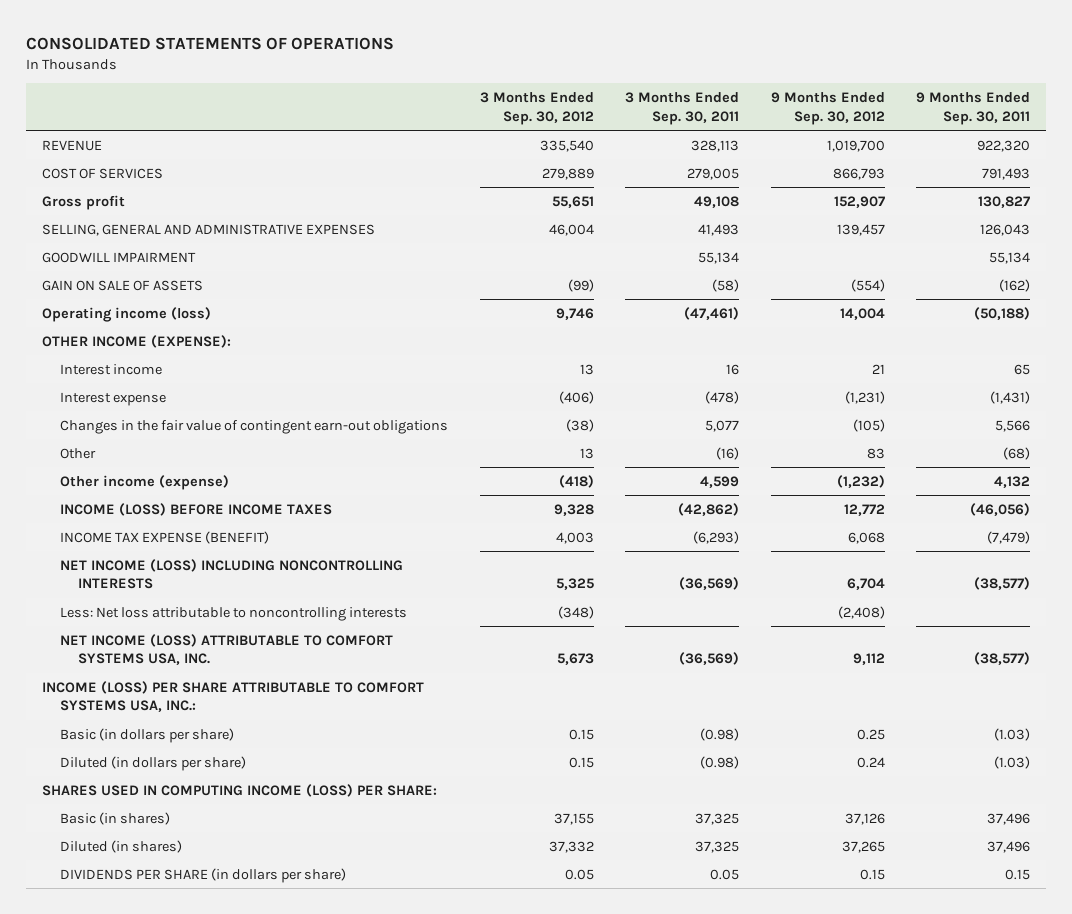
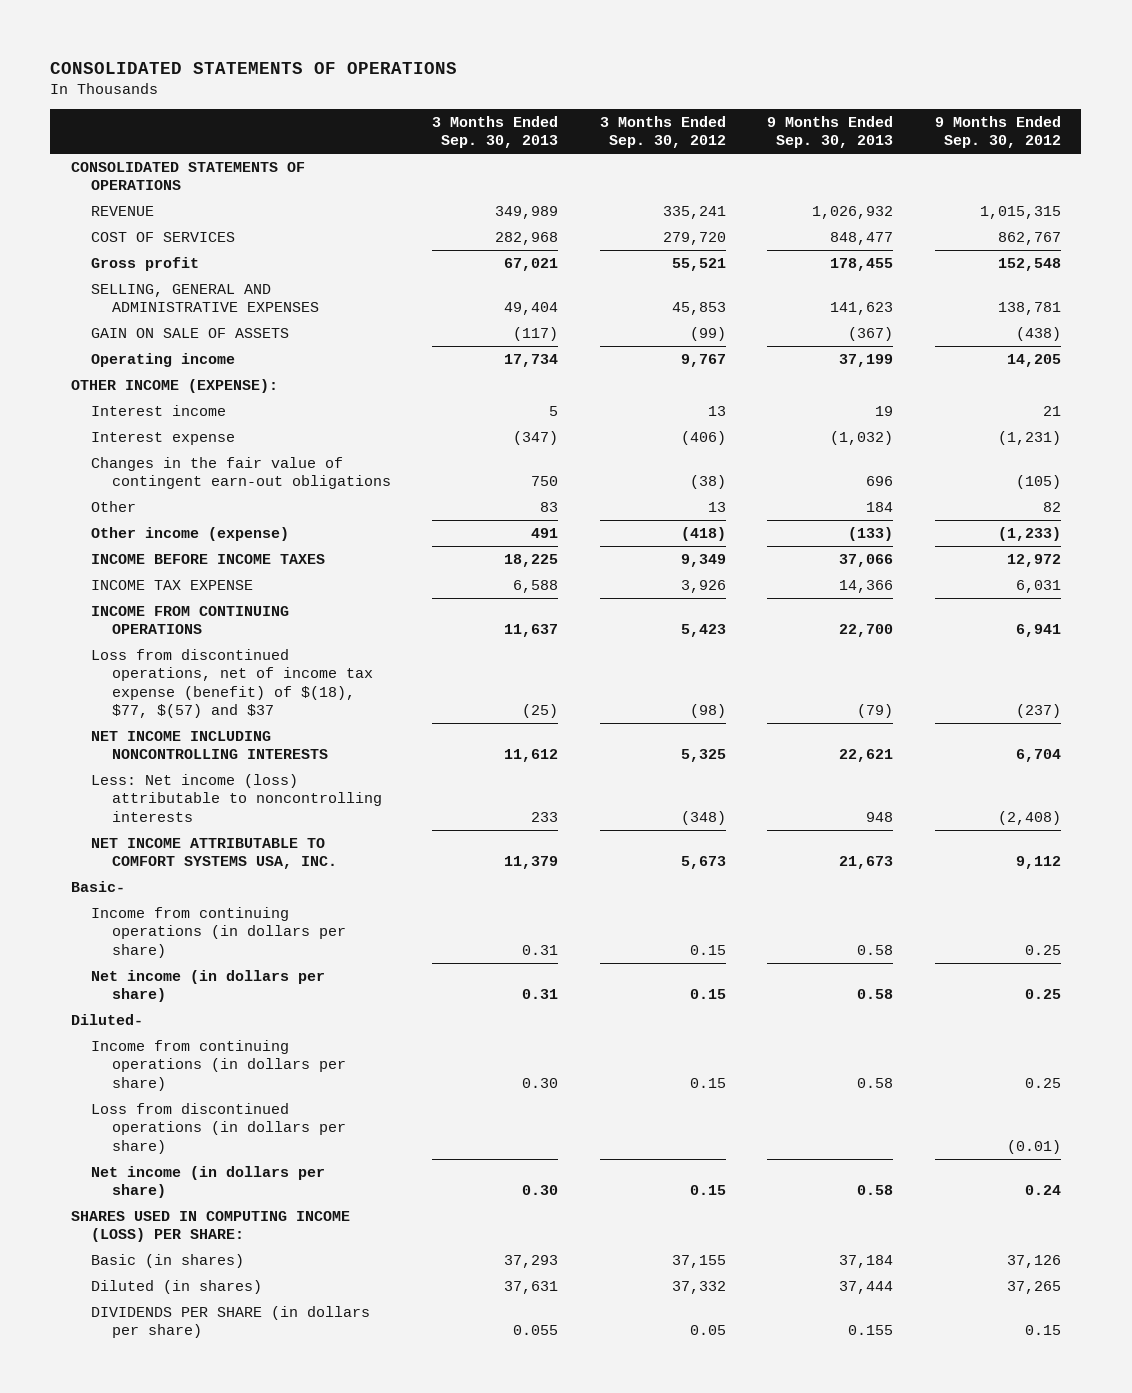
- | 3 Months Ended Sep. 30, 2012 | 3 Months Ended Sep. 30, 2011 | 9 Months Ended Sep. 30, 2012 | 9 Months Ended Sep. 30, 2011
+ | 3 Months Ended Sep. 30, 2013 | 3 Months Ended Sep. 30, 2012 | 9 Months Ended Sep. 30, 2013 | 9 Months Ended Sep. 30, 2012
- REVENUE | 335,540 | 328,113 | 1,019,700 | 922,320
- COST OF SERVICES | 279,889 | 279,005 | 866,793 | 791,493
- Gross profit | 55,651 | 49,108 | 152,907 | 130,827
- SELLING, GENERAL AND ADMINISTRATIVE EXPENSES | 46,004 | 41,493 | 139,457 | 126,043
- GOODWILL IMPAIRMENT | | 55,134 | | 55,134
- GAIN ON SALE OF ASSETS | (99) | (58) | (554) | (162)
- Operating income (loss) | 9,746 | (47,461) | 14,004 | (50,188)
+ CONSOLIDATED STATEMENTS OF OPERATIONS
+ REVENUE | 349,989 | 335,241 | 1,026,932 | 1,015,315
+ COST OF SERVICES | 282,968 | 279,720 | 848,477 | 862,767
+ Gross profit | 67,021 | 55,521 | 178,455 | 152,548
+ SELLING, GENERAL AND ADMINISTRATIVE EXPENSES | 49,404 | 45,853 | 141,623 | 138,781
+ GAIN ON SALE OF ASSETS | (117) | (99) | (367) | (438)
+ Operating income | 17,734 | 9,767 | 37,199 | 14,205
- Other | 13 | (16) | 83 | (68)
- Other income (expense) | (418) | 4,599 | (1,232) | 4,132
- INCOME (LOSS) BEFORE INCOME TAXES | 9,328 | (42,862) | 12,772 | (46,056)
- INCOME TAX EXPENSE (BENEFIT) | 4,003 | (6,293) | 6,068 | (7,479)
- NET INCOME (LOSS) INCLUDING NONCONTROLLING INTERESTS | 5,325 | (36,569) | 6,704 | (38,577)
- Less: Net loss attributable to noncontrolling interests | (348) | | (2,408) |
- NET INCOME (LOSS) ATTRIBUTABLE TO COMFORT SYSTEMS USA, INC. | 5,673 | (36,569) | 9,112 | (38,577)
- INCOME (LOSS) PER SHARE ATTRIBUTABLE TO COMFORT SYSTEMS USA, INC.:
- Basic (in dollars per share) | 0.15 | (0.98) | 0.25 | (1.03)
- Diluted (in dollars per share) | 0.15 | (0.98) | 0.24 | (1.03)
+ Other | 83 | 13 | 184 | 82
+ Other income (expense) | 491 | (418) | (133) | (1,233)
+ INCOME BEFORE INCOME TAXES | 18,225 | 9,349 | 37,066 | 12,972
+ INCOME TAX EXPENSE | 6,588 | 3,926 | 14,366 | 6,031
+ INCOME FROM CONTINUING OPERATIONS | 11,637 | 5,423 | 22,700 | 6,941
+ Loss from discontinued operations, net of income tax expense (benefit) of $(18), $77, $(57) and $37 | (25) | (98) | (79) | (237)
+ NET INCOME INCLUDING NONCONTROLLING INTERESTS | 11,612 | 5,325 | 22,621 | 6,704
+ Less: Net income (loss) attributable to noncontrolling interests | 233 | (348) | 948 | (2,408)
+ NET INCOME ATTRIBUTABLE TO COMFORT SYSTEMS USA, INC. | 11,379 | 5,673 | 21,673 | 9,112
+ Basic-
+ Income from continuing operations (in dollars per share) | 0.31 | 0.15 | 0.58 | 0.25
+ Net income (in dollars per share) | 0.31 | 0.15 | 0.58 | 0.25
+ Diluted-
+ Income from continuing operations (in dollars per share) | 0.30 | 0.15 | 0.58 | 0.25
+ Loss from discontinued operations (in dollars per share) | | | | (0.01)
+ Net income (in dollars per share) | 0.30 | 0.15 | 0.58 | 0.24

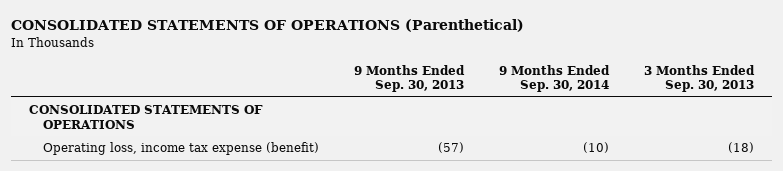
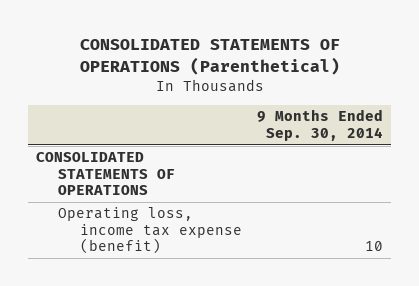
- | 9 Months Ended Sep. 30, 2013 | 9 Months Ended Sep. 30, 2014 | 3 Months Ended Sep. 30, 2013
+ | 9 Months Ended Sep. 30, 2014
- Operating loss, income tax expense (benefit) | (57) | (10) | (18)
+ Operating loss, income tax expense (benefit) | 10

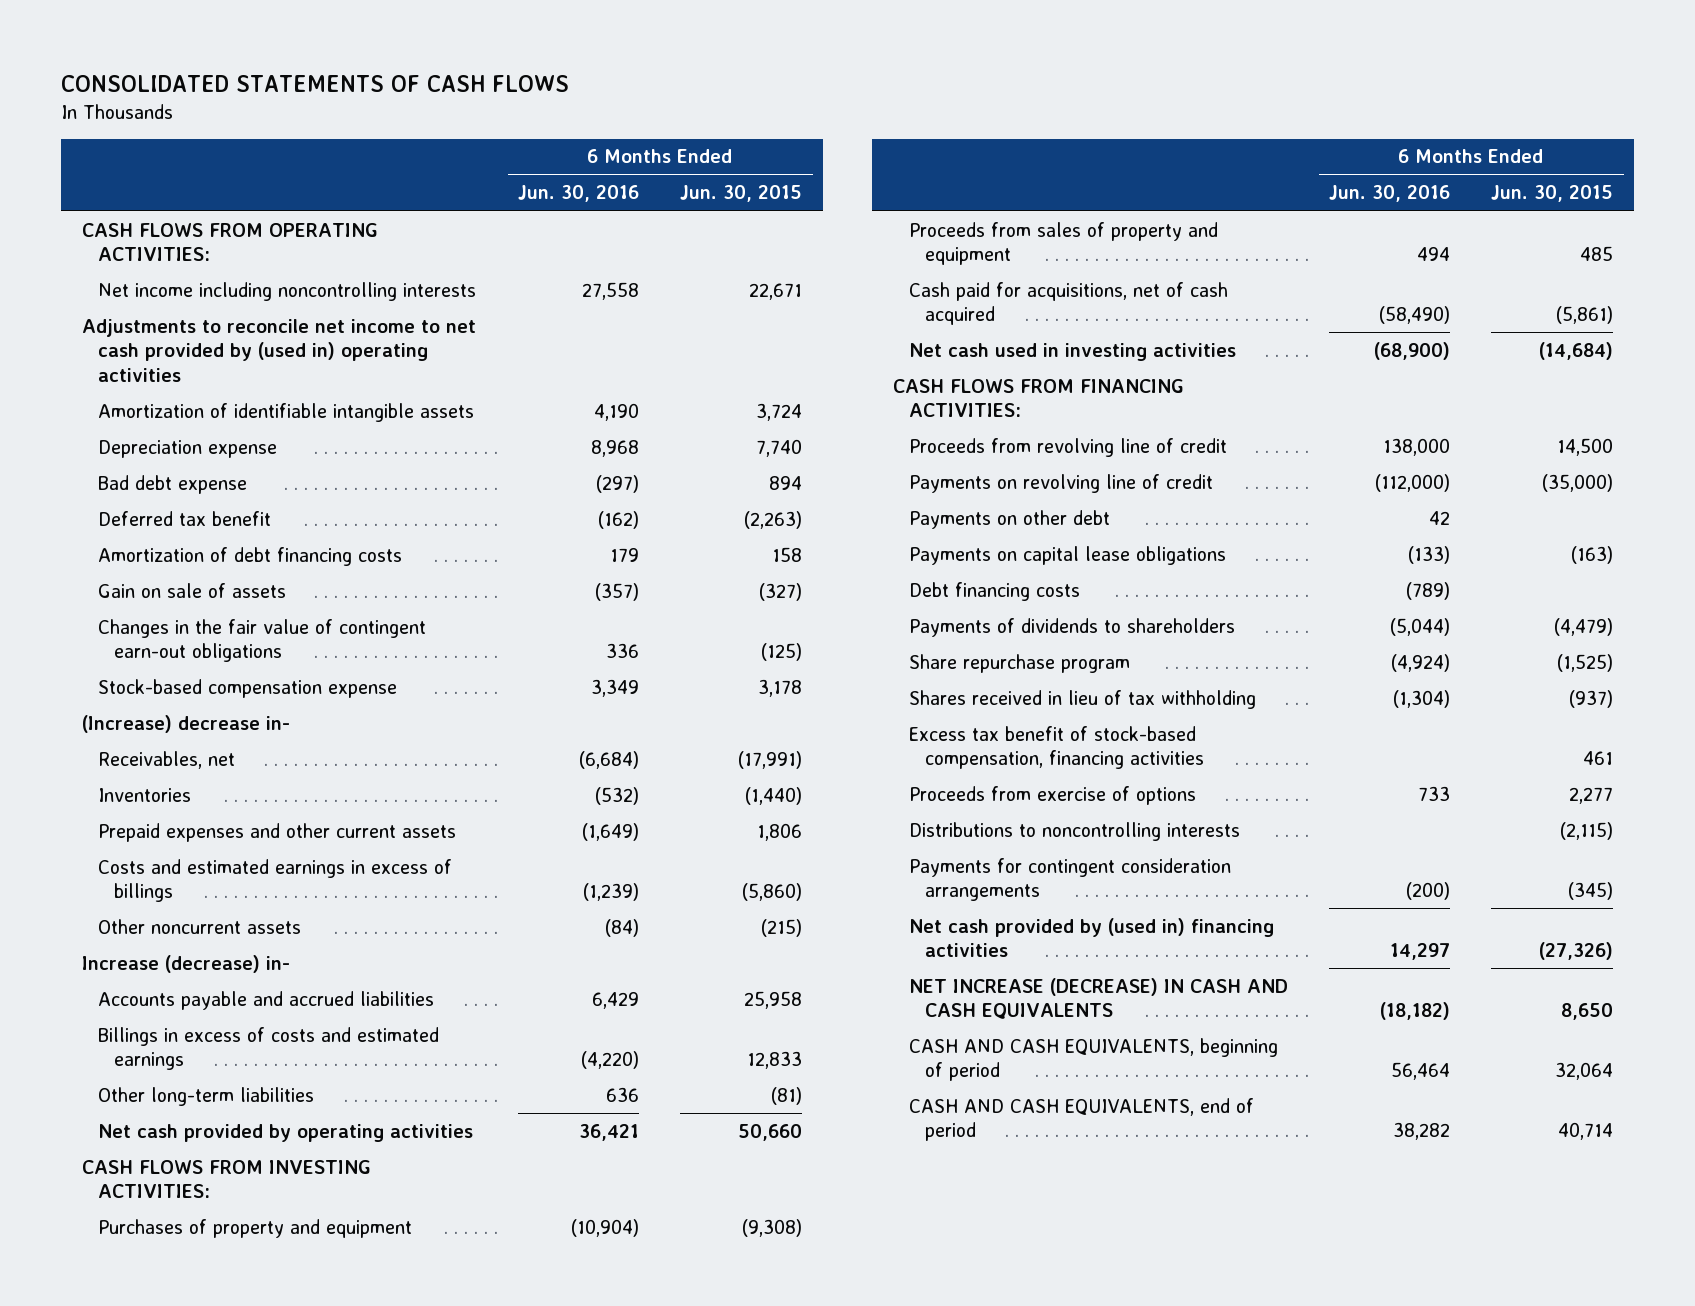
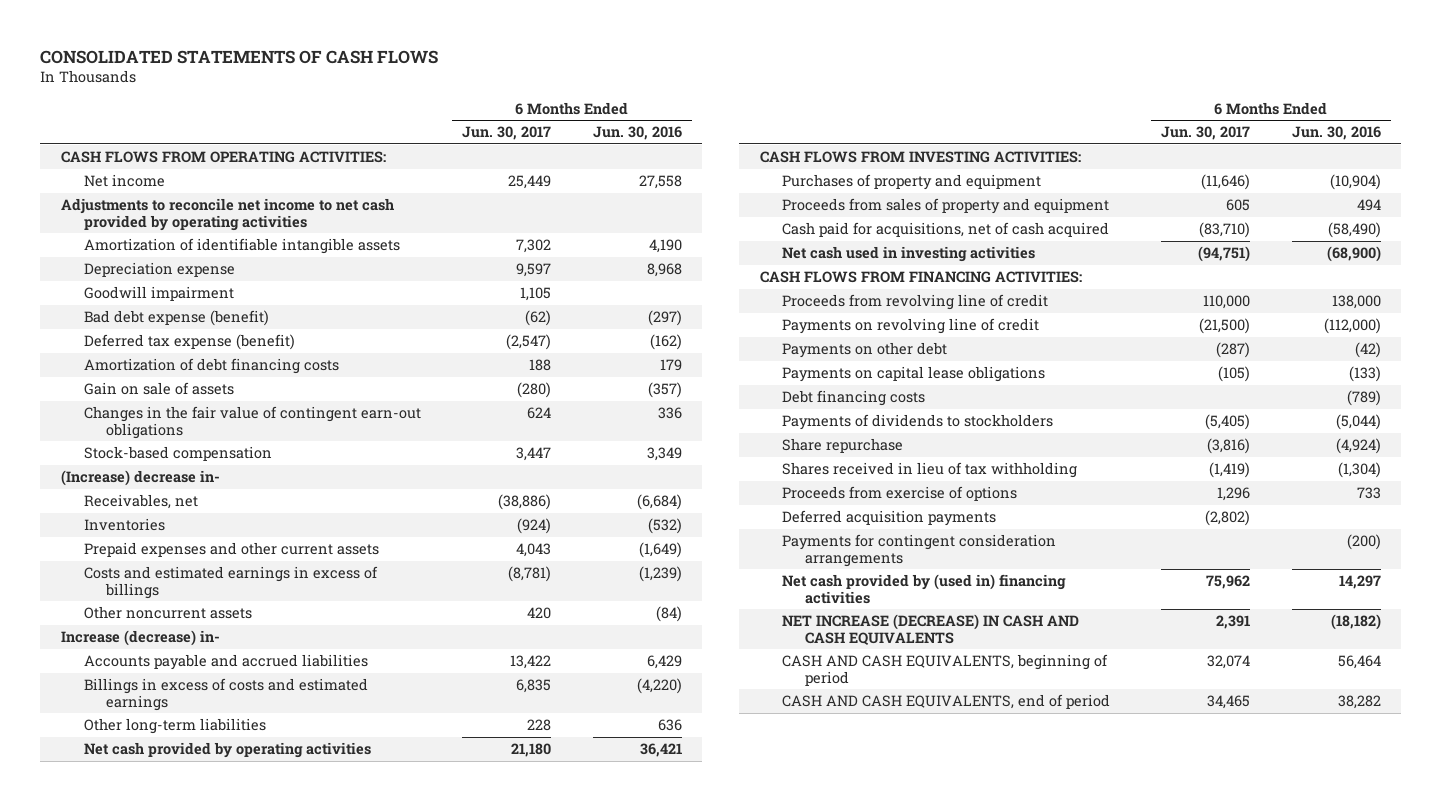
- | 6 Months Ended Jun. 30, 2016 | 6 Months Ended Jun. 30, 2015
+ | 6 Months Ended Jun. 30, 2017 | 6 Months Ended Jun. 30, 2016
- Net income including noncontrolling interests | 27,558 | 22,671
- Adjustments to reconcile net income to net cash provided by (used in) operating activities
+ Net income | 25,449 | 27,558
+ Adjustments to reconcile net income to net cash provided by operating activities
- Bad debt expense | (297) | 894
- Deferred tax benefit | (162) | (2,263)
+ Goodwill impairment | 1,105 |
+ Bad debt expense (benefit) | (62) | (297)
+ Deferred tax expense (benefit) | (2,547) | (162)
- Stock-based compensation expense | 3,349 | 3,178
+ Stock-based compensation | 3,447 | 3,349
- Payments on other debt | 42 |
+ Payments on other debt | (287) | (42)
- Payments of dividends to shareholders | (5,044) | (4,479)
- Share repurchase program | (4,924) | (1,525)
+ Payments of dividends to stockholders | (5,405) | (5,044)
+ Share repurchase | (3,816) | (4,924)
- Excess tax benefit of stock-based compensation, financing activities | | 461
- Distributions to noncontrolling interests | | (2,115)
+ Deferred acquisition payments | (2,802) |

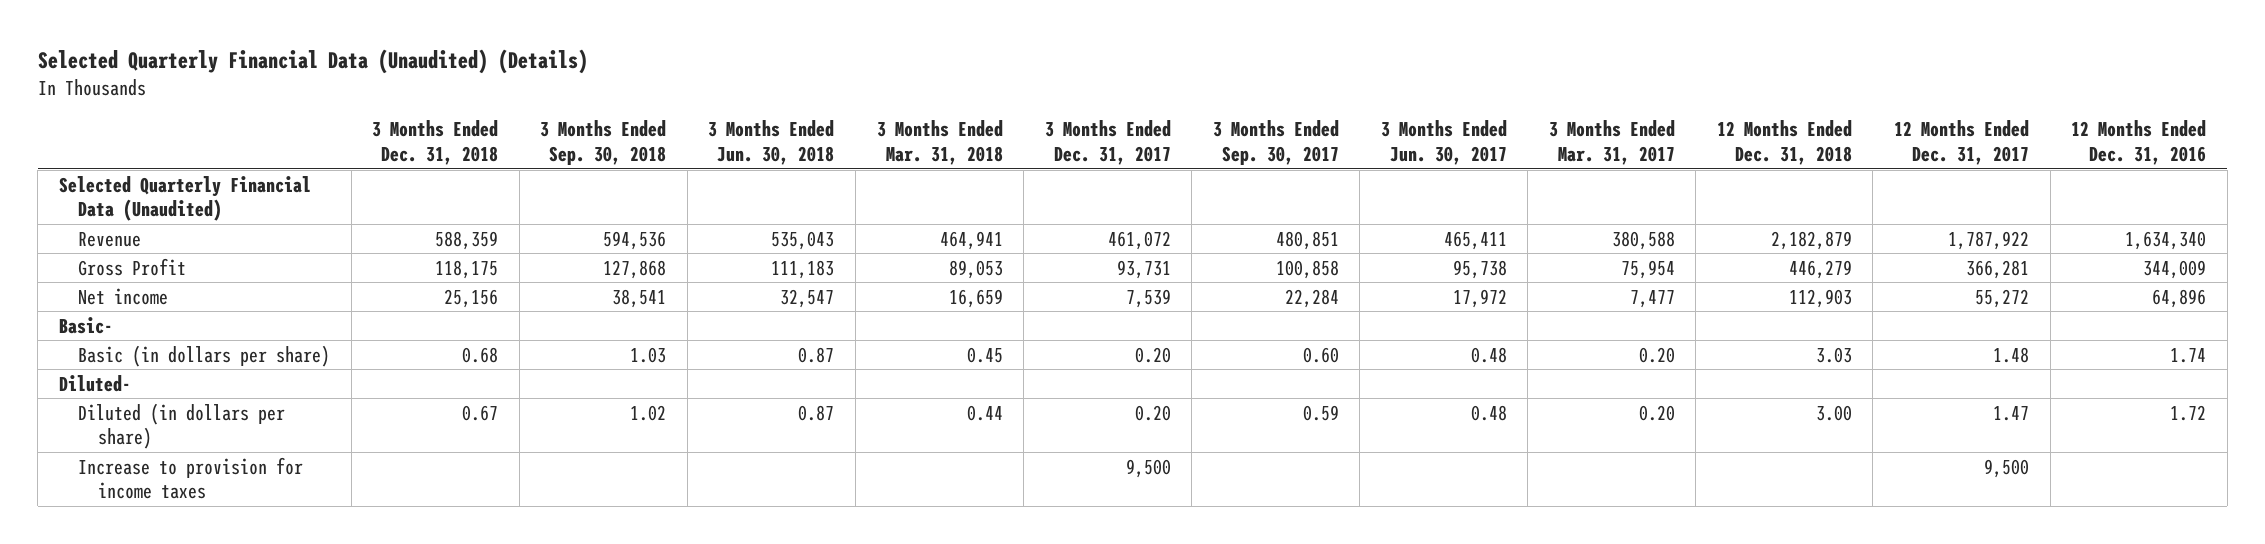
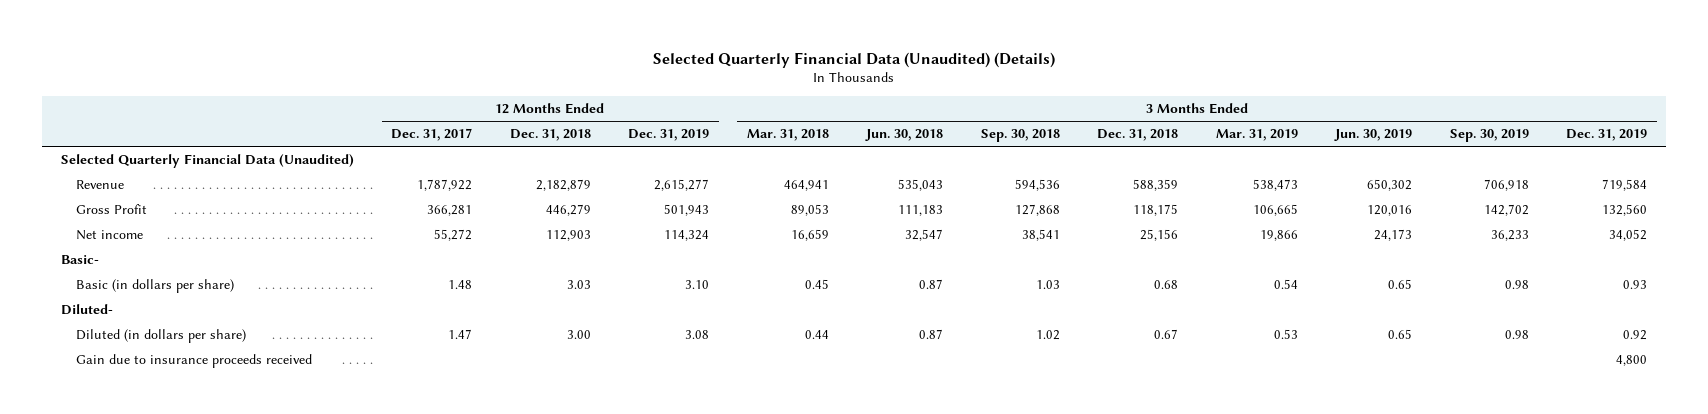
- | 3 Months Ended Dec. 31, 2018 | 3 Months Ended Sep. 30, 2018 | 3 Months Ended Jun. 30, 2018 | 3 Months Ended Mar. 31, 2018 | 3 Months Ended Dec. 31, 2017 | 3 Months Ended Sep. 30, 2017 | 3 Months Ended Jun. 30, 2017 | 3 Months Ended Mar. 31, 2017 | 12 Months Ended Dec. 31, 2018 | 12 Months Ended Dec. 31, 2017 | 12 Months Ended Dec. 31, 2016
+ | 12 Months Ended Dec. 31, 2017 | 12 Months Ended Dec. 31, 2018 | 12 Months Ended Dec. 31, 2019 | 3 Months Ended Mar. 31, 2018 | 3 Months Ended Jun. 30, 2018 | 3 Months Ended Sep. 30, 2018 | 3 Months Ended Dec. 31, 2018 | 3 Months Ended Mar. 31, 2019 | 3 Months Ended Jun. 30, 2019 | 3 Months Ended Sep. 30, 2019 | 3 Months Ended Dec. 31, 2019
- Increase to provision for income taxes | | | | | 9,500 | | | | | 9,500 |
+ Gain due to insurance proceeds received | | | | | | | | | | | 4,800

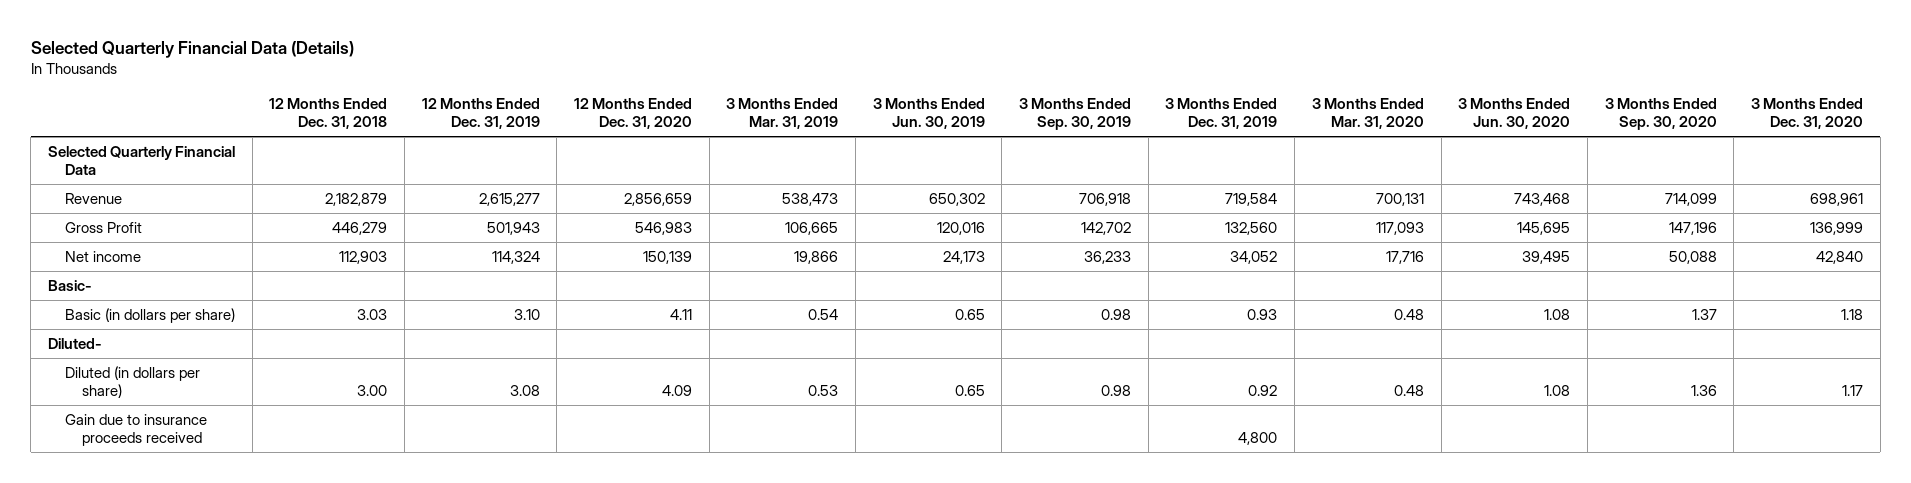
- Selected Quarterly Financial Data (Unaudited) (Details)
+ Selected Quarterly Financial Data (Details)
- | 12 Months Ended Dec. 31, 2017 | 12 Months Ended Dec. 31, 2018 | 12 Months Ended Dec. 31, 2019 | 3 Months Ended Mar. 31, 2018 | 3 Months Ended Jun. 30, 2018 | 3 Months Ended Sep. 30, 2018 | 3 Months Ended Dec. 31, 2018 | 3 Months Ended Mar. 31, 2019 | 3 Months Ended Jun. 30, 2019 | 3 Months Ended Sep. 30, 2019 | 3 Months Ended Dec. 31, 2019
+ | 12 Months Ended Dec. 31, 2018 | 12 Months Ended Dec. 31, 2019 | 12 Months Ended Dec. 31, 2020 | 3 Months Ended Mar. 31, 2019 | 3 Months Ended Jun. 30, 2019 | 3 Months Ended Sep. 30, 2019 | 3 Months Ended Dec. 31, 2019 | 3 Months Ended Mar. 31, 2020 | 3 Months Ended Jun. 30, 2020 | 3 Months Ended Sep. 30, 2020 | 3 Months Ended Dec. 31, 2020
- Selected Quarterly Financial Data (Unaudited)
+ Selected Quarterly Financial Data

